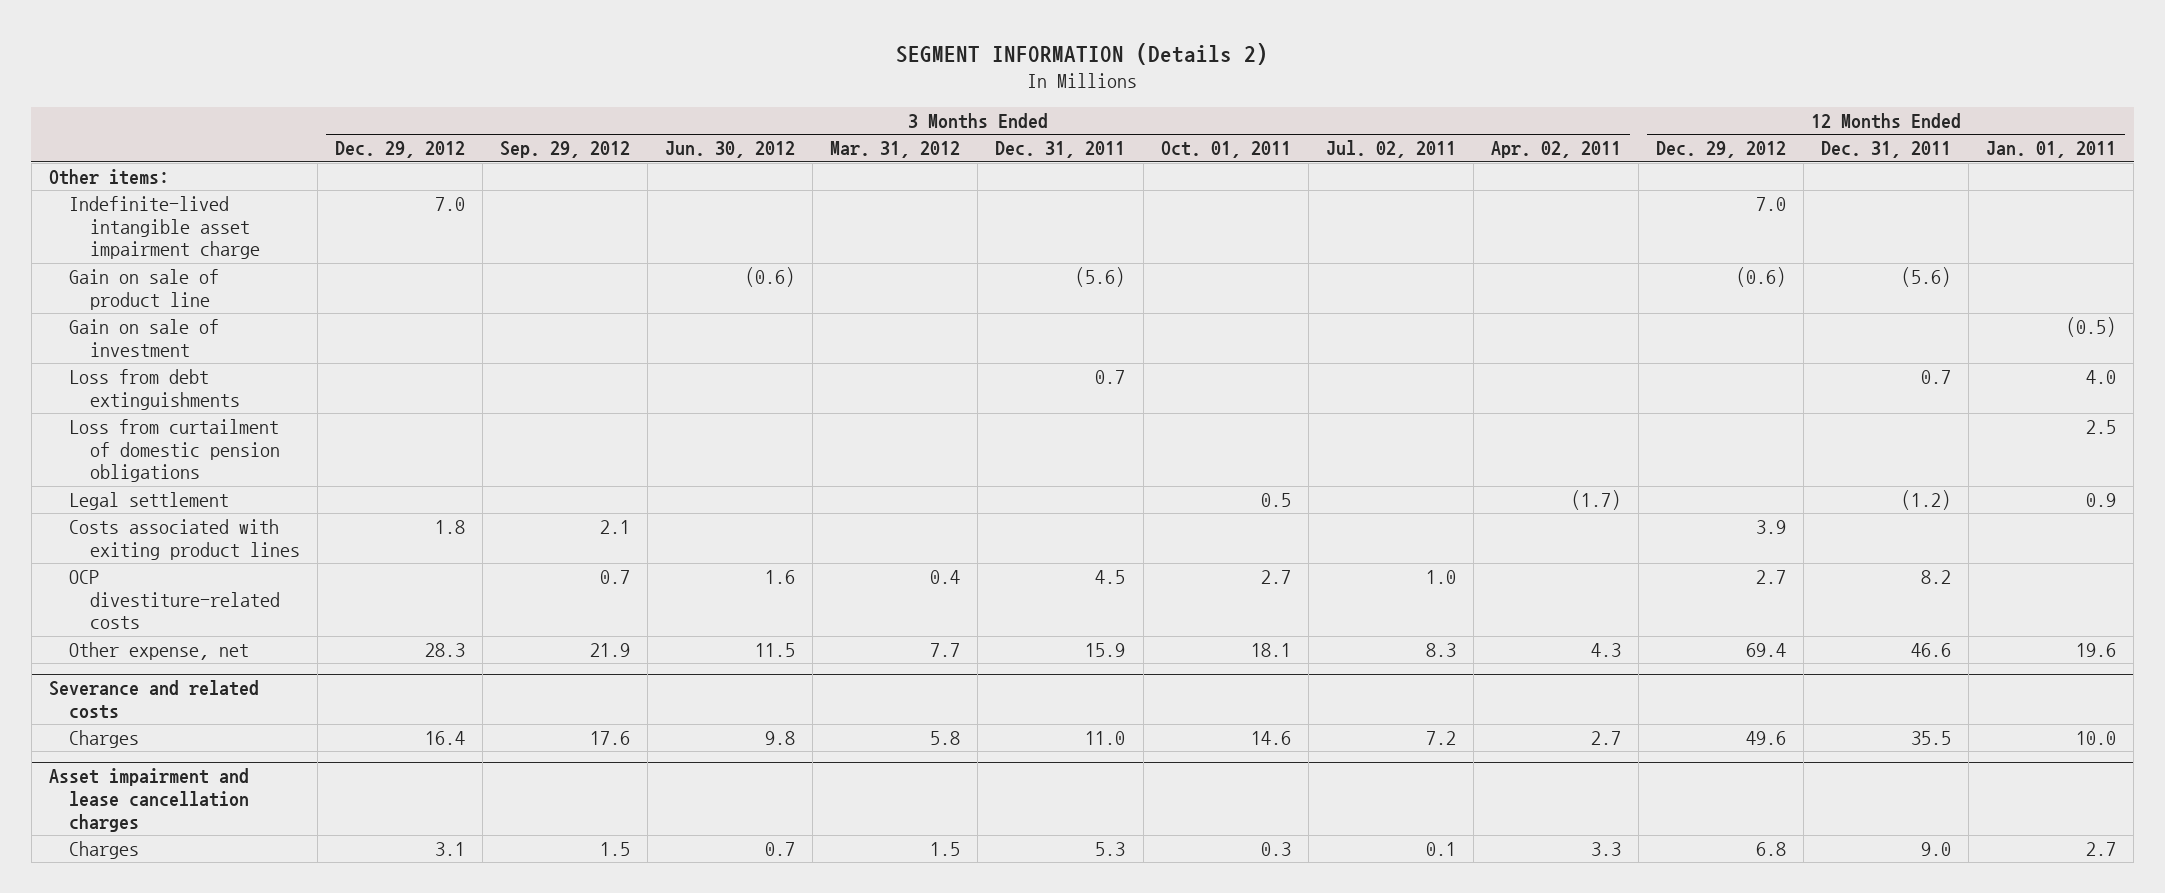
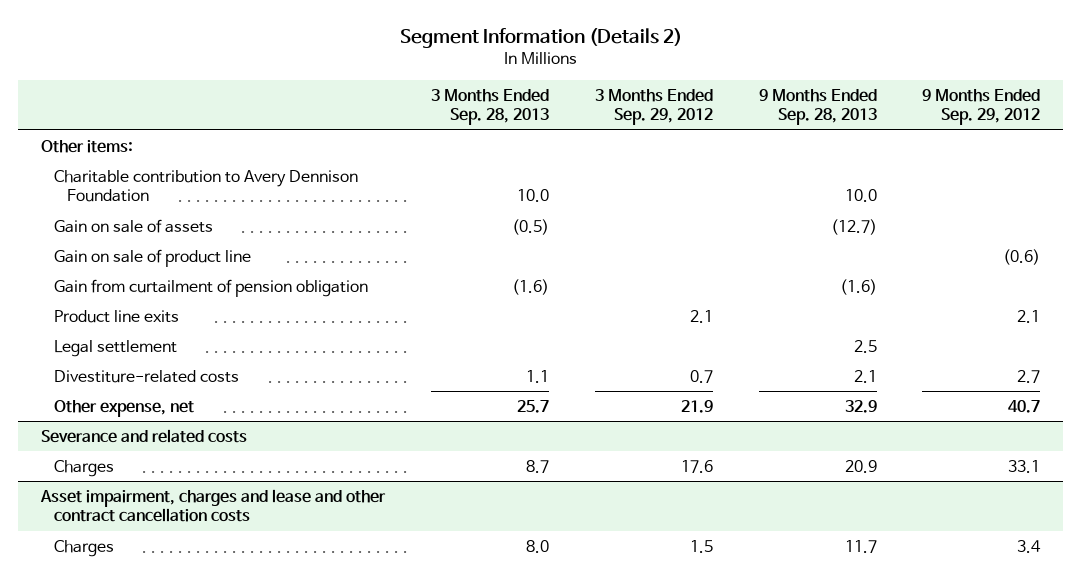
- SEGMENT INFORMATION (Details 2)
+ Segment Information (Details 2)
- | 3 Months Ended Dec. 29, 2012 | 3 Months Ended Sep. 29, 2012 | 3 Months Ended Jun. 30, 2012 | 3 Months Ended Mar. 31, 2012 | 3 Months Ended Dec. 31, 2011 | 3 Months Ended Oct. 01, 2011 | 3 Months Ended Jul. 02, 2011 | 3 Months Ended Apr. 02, 2011 | 12 Months Ended Dec. 29, 2012 | 12 Months Ended Dec. 31, 2011 | 12 Months Ended Jan. 01, 2011
+ | 3 Months Ended Sep. 28, 2013 | 3 Months Ended Sep. 29, 2012 | 9 Months Ended Sep. 28, 2013 | 9 Months Ended Sep. 29, 2012
- Indefinite-lived intangible asset impairment charge | 7.0 | | | | | | | | 7.0 | |
+ Charitable contribution to Avery Dennison Foundation | 10.0 | | 10.0 |
+ Gain on sale of assets | (0.5) | | (12.7) |
- Gain on sale of investment | | | | | | | | | | | (0.5)
- Loss from debt extinguishments | | | | | 0.7 | | | | | 0.7 | 4.0
- Loss from curtailment of domestic pension obligations | | | | | | | | | | | 2.5
+ Gain from curtailment of pension obligation | (1.6) | | (1.6) |
+ Product line exits | | 2.1 | | 2.1
- Costs associated with exiting product lines | 1.8 | 2.1 | | | | | | | 3.9 | |
- OCP divestiture-related costs | | 0.7 | 1.6 | 0.4 | 4.5 | 2.7 | 1.0 | | 2.7 | 8.2 |
+ Divestiture-related costs | 1.1 | 0.7 | 2.1 | 2.7
- Asset impairment and lease cancellation charges
+ Asset impairment, charges and lease and other contract cancellation costs

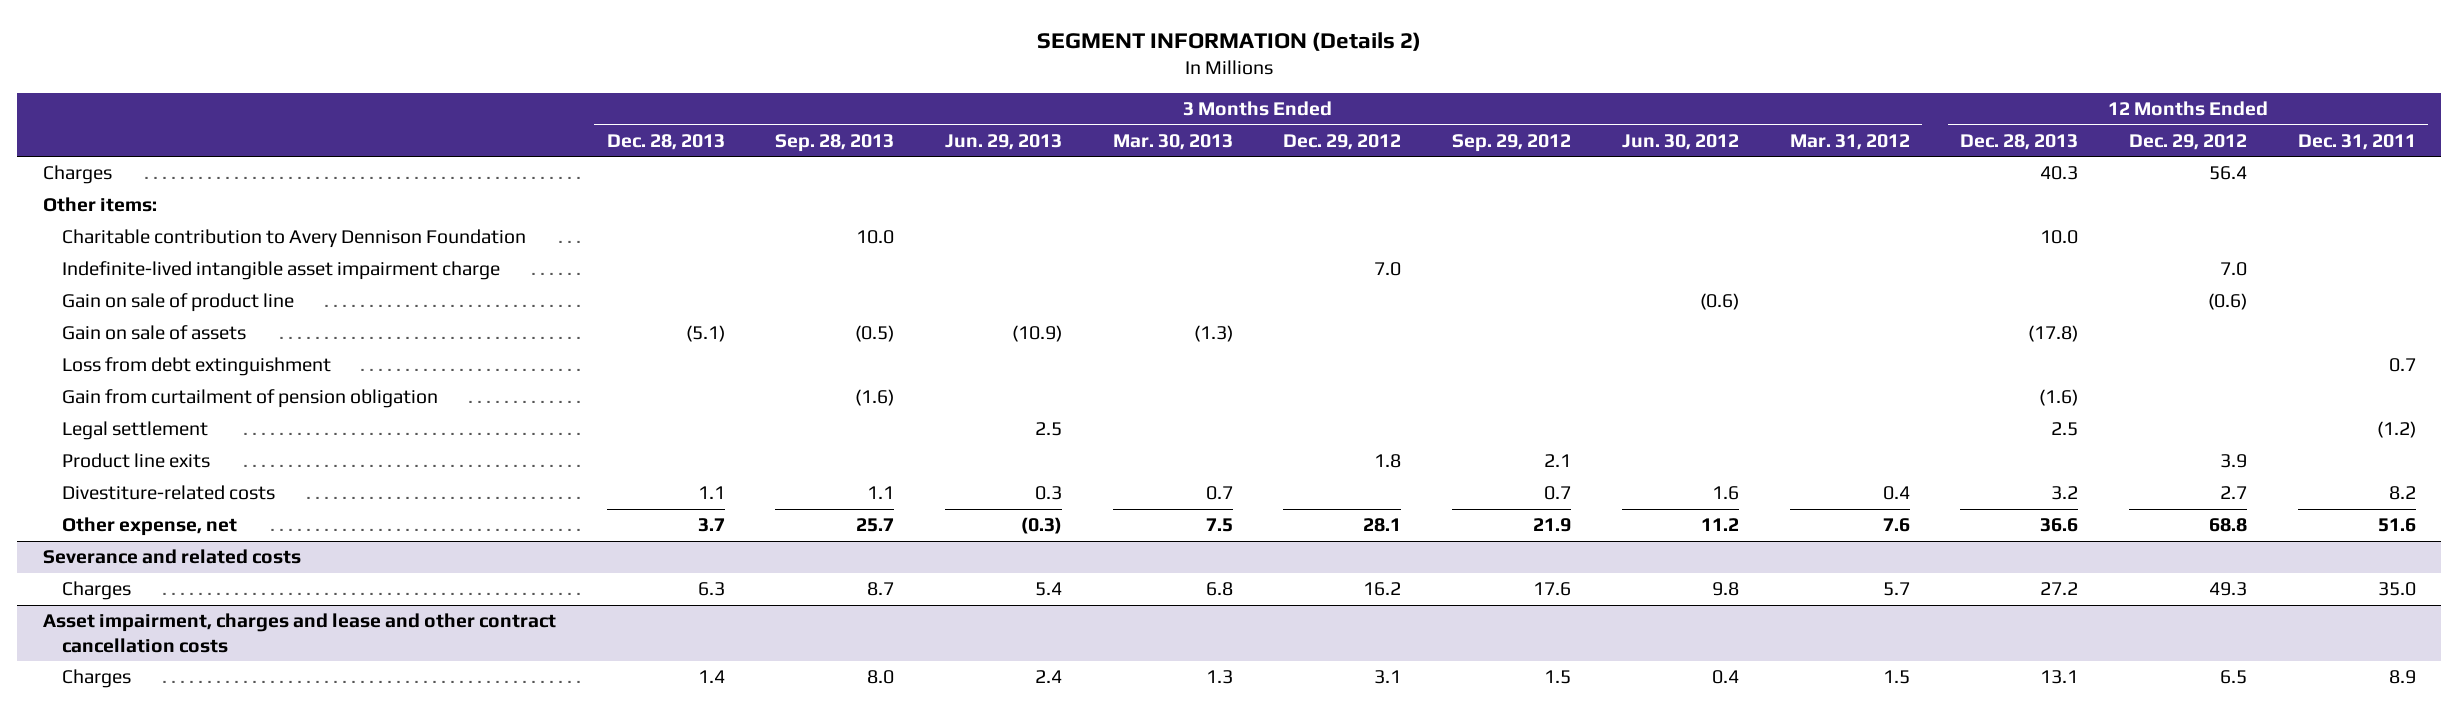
- Segment Information (Details 2)
+ SEGMENT INFORMATION (Details 2)
- | 3 Months Ended Sep. 28, 2013 | 3 Months Ended Sep. 29, 2012 | 9 Months Ended Sep. 28, 2013 | 9 Months Ended Sep. 29, 2012
+ | 3 Months Ended Dec. 28, 2013 | 3 Months Ended Sep. 28, 2013 | 3 Months Ended Jun. 29, 2013 | 3 Months Ended Mar. 30, 2013 | 3 Months Ended Dec. 29, 2012 | 3 Months Ended Sep. 29, 2012 | 3 Months Ended Jun. 30, 2012 | 3 Months Ended Mar. 31, 2012 | 12 Months Ended Dec. 28, 2013 | 12 Months Ended Dec. 29, 2012 | 12 Months Ended Dec. 31, 2011
+ Charges | | | | | | | | | 40.3 | 56.4 |
+ Indefinite-lived intangible asset impairment charge | | | | | 7.0 | | | | | 7.0 |
moved down: Gain on sale of assets | (5.1) | (0.5) | (10.9) | (1.3) | | | | | (17.8) | |
+ Loss from debt extinguishment | | | | | | | | | | | 0.7
moved down: Product line exits | | | | | 1.8 | 2.1 | | | | 3.9 |

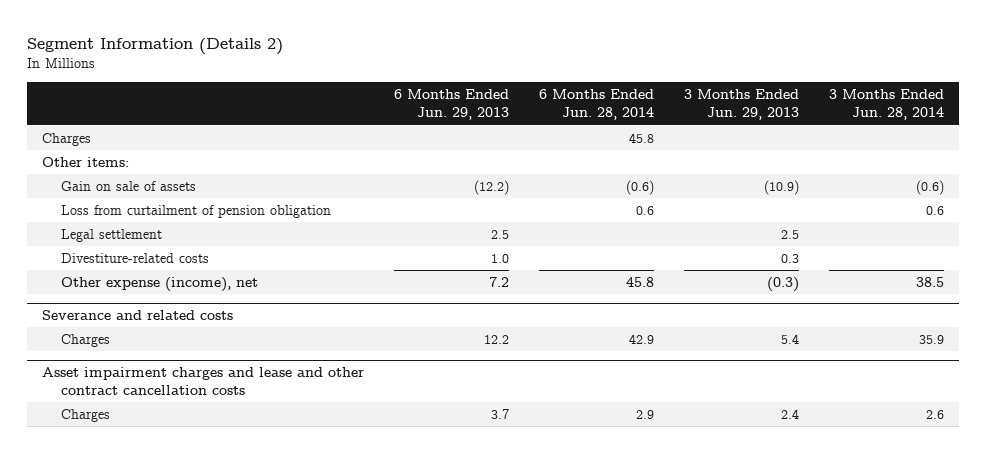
- SEGMENT INFORMATION (Details 2)
+ Segment Information (Details 2)
- | 3 Months Ended Dec. 28, 2013 | 3 Months Ended Sep. 28, 2013 | 3 Months Ended Jun. 29, 2013 | 3 Months Ended Mar. 30, 2013 | 3 Months Ended Dec. 29, 2012 | 3 Months Ended Sep. 29, 2012 | 3 Months Ended Jun. 30, 2012 | 3 Months Ended Mar. 31, 2012 | 12 Months Ended Dec. 28, 2013 | 12 Months Ended Dec. 29, 2012 | 12 Months Ended Dec. 31, 2011
+ | 6 Months Ended Jun. 29, 2013 | 6 Months Ended Jun. 28, 2014 | 3 Months Ended Jun. 29, 2013 | 3 Months Ended Jun. 28, 2014
- Charitable contribution to Avery Dennison Foundation | | 10.0 | | | | | | | 10.0 | |
- Indefinite-lived intangible asset impairment charge | | | | | 7.0 | | | | | 7.0 |
- Gain on sale of product line | | | | | | | (0.6) | | | (0.6) |
- Loss from debt extinguishment | | | | | | | | | | | 0.7
- Gain from curtailment of pension obligation | | (1.6) | | | | | | | (1.6) | |
+ Loss from curtailment of pension obligation | | 0.6 | | 0.6
- Product line exits | | | | | 1.8 | 2.1 | | | | 3.9 |
- Other expense, net | 3.7 | 25.7 | (0.3) | 7.5 | 28.1 | 21.9 | 11.2 | 7.6 | 36.6 | 68.8 | 51.6
+ Other expense (income), net | 7.2 | 45.8 | (0.3) | 38.5
- Asset impairment, charges and lease and other contract cancellation costs
+ Asset impairment charges and lease and other contract cancellation costs

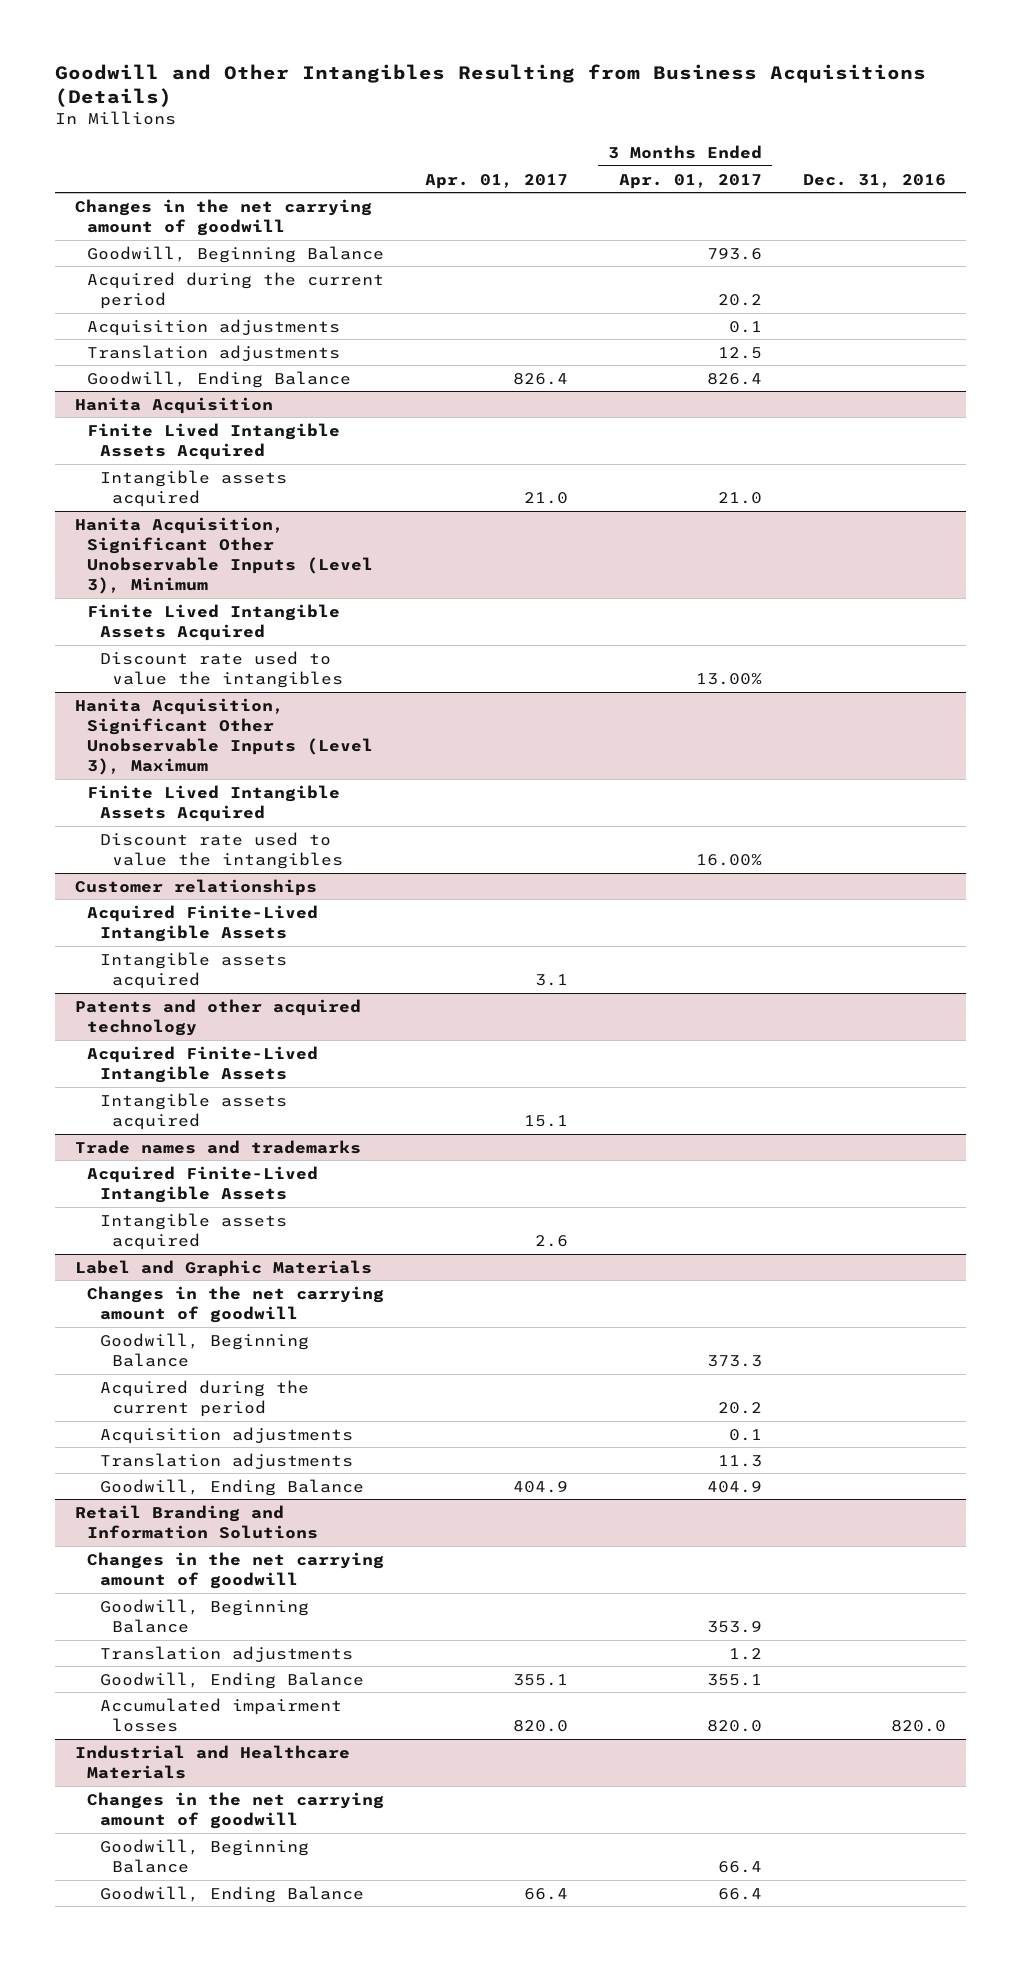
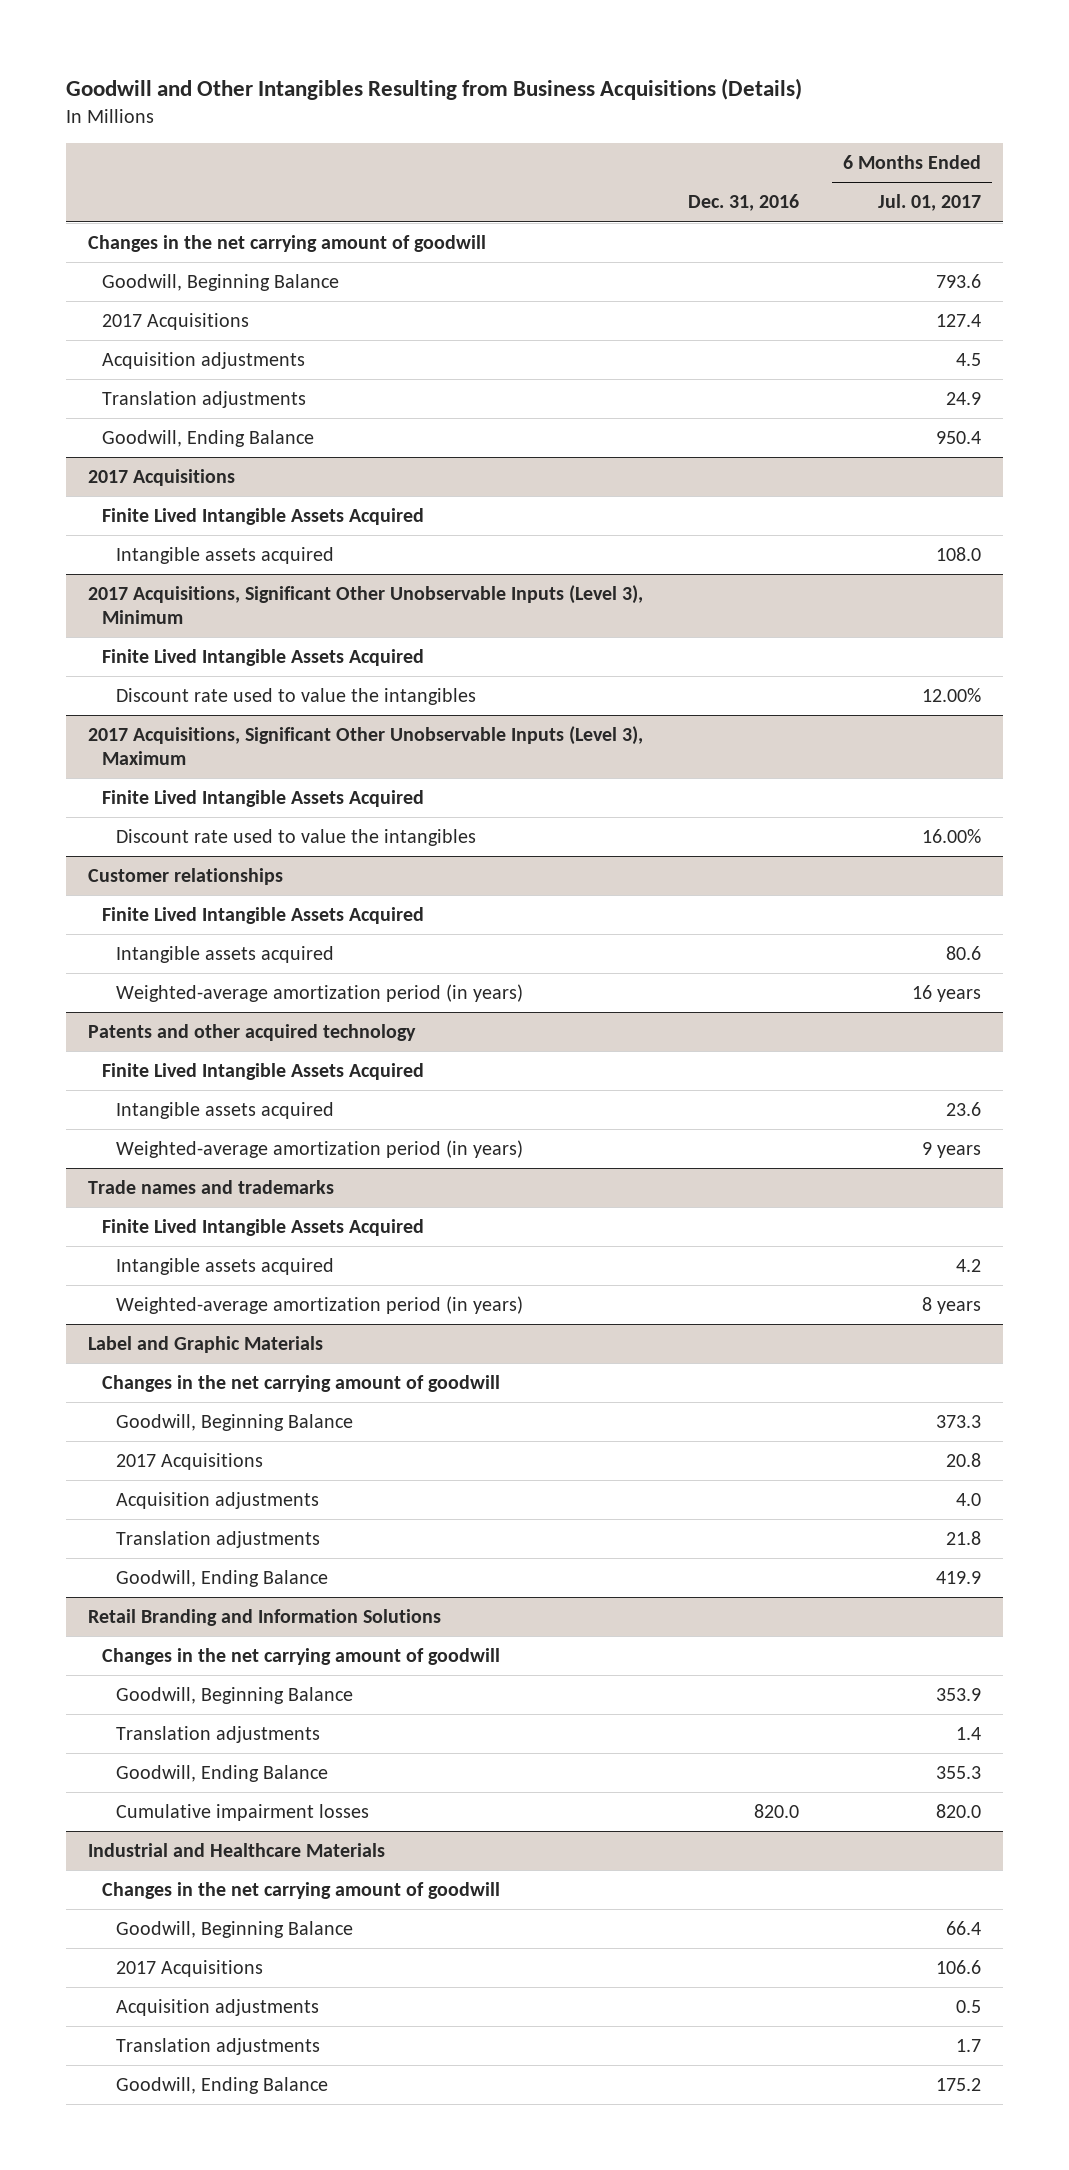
- | Apr. 01, 2017 | 3 Months Ended Apr. 01, 2017 | Dec. 31, 2016
+ | Dec. 31, 2016 | 6 Months Ended Jul. 01, 2017
- Acquired during the current period | | 20.2 |
+ 2017 Acquisitions | | 127.4
- Hanita Acquisition
- Finite Lived Intangible Assets Acquired
- Intangible assets acquired | 21.0 | 21.0 |
- Hanita Acquisition, Significant Other Unobservable Inputs (Level 3), Minimum
+ 2017 Acquisitions
+ Finite Lived Intangible Assets Acquired
+ Intangible assets acquired | | 108.0
+ 2017 Acquisitions, Significant Other Unobservable Inputs (Level 3), Minimum
- Hanita Acquisition, Significant Other Unobservable Inputs (Level 3), Maximum
+ 2017 Acquisitions, Significant Other Unobservable Inputs (Level 3), Maximum
@ Customer relationships
- Acquired Finite-Lived Intangible Assets
+ Finite Lived Intangible Assets Acquired
+ Weighted-average amortization period (in years) | | 16 years
@ Patents and other acquired technology
- Acquired Finite-Lived Intangible Assets
+ Finite Lived Intangible Assets Acquired
+ Weighted-average amortization period (in years) | | 9 years
@ Trade names and trademarks
- Acquired Finite-Lived Intangible Assets
+ Finite Lived Intangible Assets Acquired
+ Weighted-average amortization period (in years) | | 8 years
@ Label and Graphic Materials
- Acquired during the current period | | 20.2 |
+ 2017 Acquisitions | | 20.8
@ Retail Branding and Information Solutions
- Accumulated impairment losses | 820.0 | 820.0 | 820.0
+ Cumulative impairment losses | 820.0 | 820.0
@ Industrial and Healthcare Materials
+ 2017 Acquisitions | | 106.6
+ Acquisition adjustments | | 0.5
+ Translation adjustments | | 1.7

